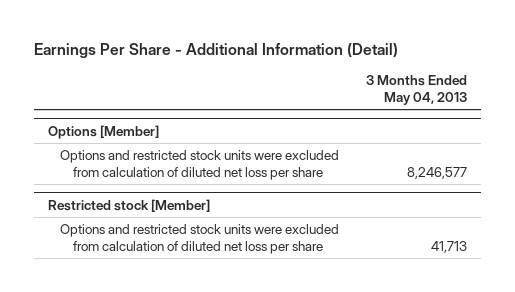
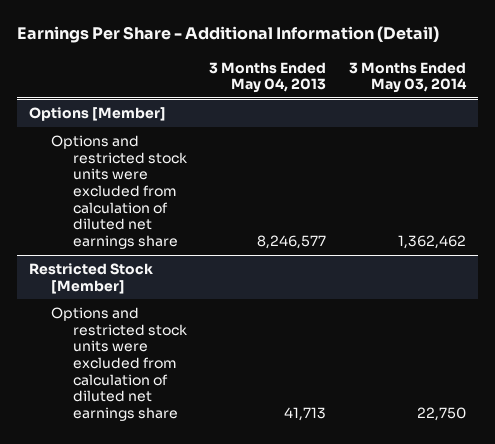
- | 3 Months Ended May 04, 2013
+ | 3 Months Ended May 04, 2013 | 3 Months Ended May 03, 2014
@ Options [Member]
- Options and restricted stock units were excluded from calculation of diluted net loss per share | 8,246,577
- Restricted stock [Member]
- Options and restricted stock units were excluded from calculation of diluted net loss per share | 41,713
@ Options [Member]
+ Options and restricted stock units were excluded from calculation of diluted net earnings share | 8,246,577 | 1,362,462
+ Restricted Stock [Member]
+ Options and restricted stock units were excluded from calculation of diluted net earnings share | 41,713 | 22,750

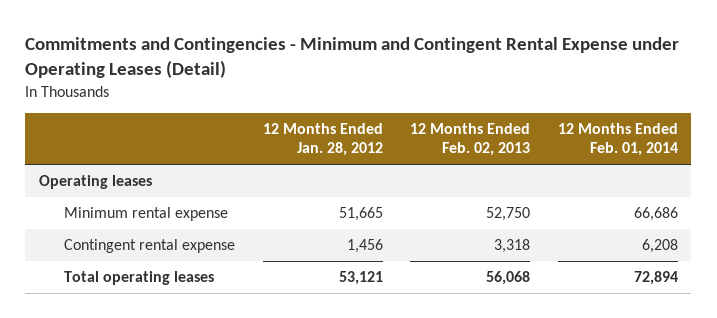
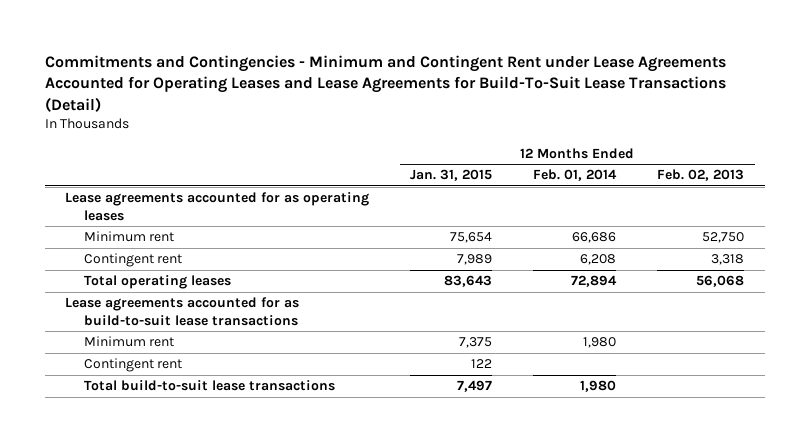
- Commitments and Contingencies - Minimum and Contingent Rental Expense under Operating Leases (Detail)
+ Commitments and Contingencies - Minimum and Contingent Rent under Lease Agreements Accounted for Operating Leases and Lease Agreements for Build-To-Suit Lease Transactions (Detail)
- | 12 Months Ended Jan. 28, 2012 | 12 Months Ended Feb. 02, 2013 | 12 Months Ended Feb. 01, 2014
+ | 12 Months Ended Jan. 31, 2015 | 12 Months Ended Feb. 01, 2014 | 12 Months Ended Feb. 02, 2013
- Operating leases
- Minimum rental expense | 51,665 | 52,750 | 66,686
- Contingent rental expense | 1,456 | 3,318 | 6,208
+ Lease agreements accounted for as operating leases
+ Minimum rent | 75,654 | 66,686 | 52,750
+ Contingent rent | 7,989 | 6,208 | 3,318
+ Lease agreements accounted for as build-to-suit lease transactions
+ Minimum rent | 7,375 | 1,980 |
+ Contingent rent | 122 | |
+ Total build-to-suit lease transactions | 7,497 | 1,980 |

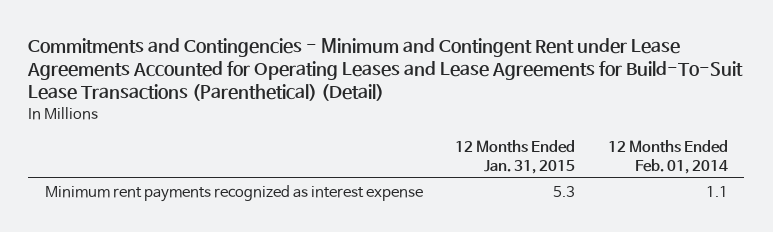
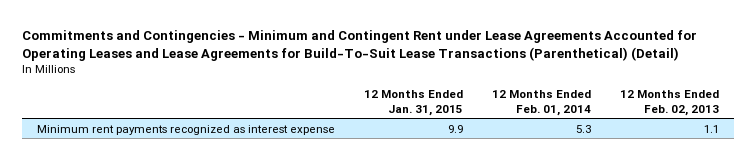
- | 12 Months Ended Jan. 31, 2015 | 12 Months Ended Feb. 01, 2014
+ | 12 Months Ended Jan. 31, 2015 | 12 Months Ended Feb. 01, 2014 | 12 Months Ended Feb. 02, 2013
- Minimum rent payments recognized as interest expense | 5.3 | 1.1
+ Minimum rent payments recognized as interest expense | 9.9 | 5.3 | 1.1

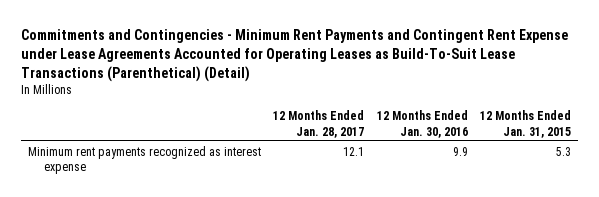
- Commitments and Contingencies - Minimum and Contingent Rent under Lease Agreements Accounted for Operating Leases and Lease Agreements for Build-To-Suit Lease Transactions (Parenthetical) (Detail)
+ Commitments and Contingencies - Minimum Rent Payments and Contingent Rent Expense under Lease Agreements Accounted for Operating Leases as Build-To-Suit Lease Transactions (Parenthetical) (Detail)
- | 12 Months Ended Jan. 31, 2015 | 12 Months Ended Feb. 01, 2014 | 12 Months Ended Feb. 02, 2013
+ | 12 Months Ended Jan. 28, 2017 | 12 Months Ended Jan. 30, 2016 | 12 Months Ended Jan. 31, 2015
- Minimum rent payments recognized as interest expense | 9.9 | 5.3 | 1.1
+ Minimum rent payments recognized as interest expense | 12.1 | 9.9 | 5.3

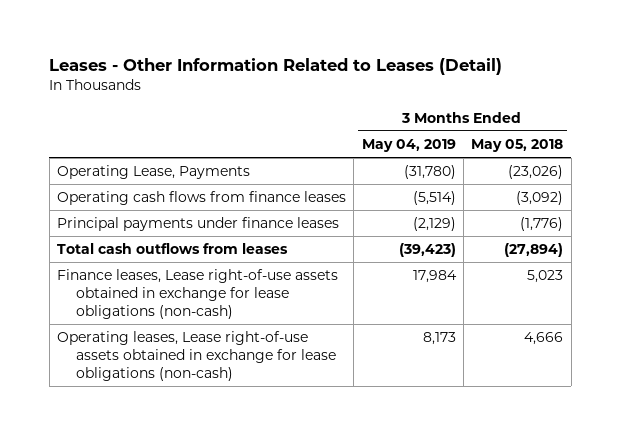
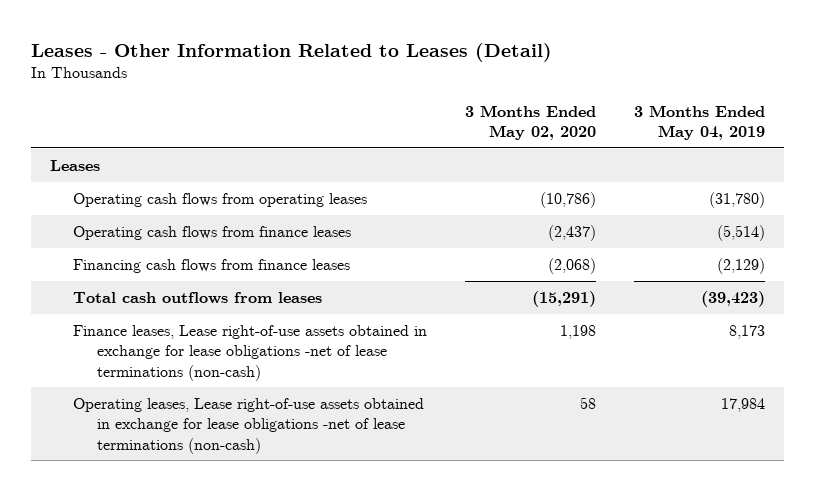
- | 3 Months Ended May 04, 2019 | 3 Months Ended May 05, 2018
+ | 3 Months Ended May 02, 2020 | 3 Months Ended May 04, 2019
- Operating Lease, Payments | (31,780) | (23,026)
+ Leases
+ Operating cash flows from operating leases | (10,786) | (31,780)
- Principal payments under finance leases | (2,129) | (1,776)
+ Financing cash flows from finance leases | (2,068) | (2,129)
- Finance leases, Lease right-of-use assets obtained in exchange for lease obligations (non-cash) | 17,984 | 5,023
- Operating leases, Lease right-of-use assets obtained in exchange for lease obligations (non-cash) | 8,173 | 4,666
+ Finance leases, Lease right-of-use assets obtained in exchange for lease obligations -net of lease terminations (non-cash) | 1,198 | 8,173
+ Operating leases, Lease right-of-use assets obtained in exchange for lease obligations -net of lease terminations (non-cash) | 58 | 17,984

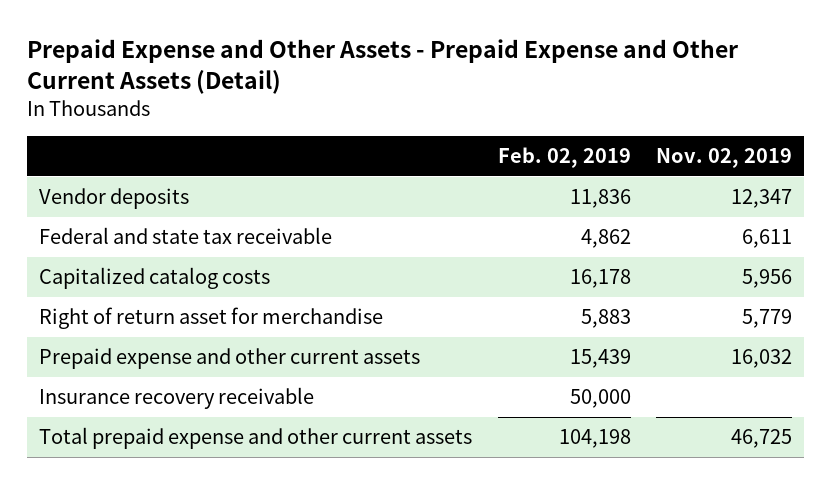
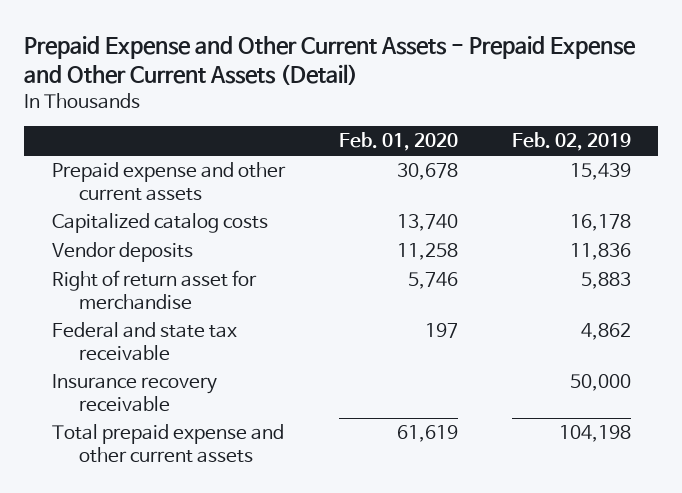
- Prepaid Expense and Other Assets - Prepaid Expense and Other Current Assets (Detail)
+ Prepaid Expense and Other Current Assets - Prepaid Expense and Other Current Assets (Detail)
- | Feb. 02, 2019 | Nov. 02, 2019
+ | Feb. 01, 2020 | Feb. 02, 2019
moved up: Prepaid expense and other current assets | 30,678 | 15,439
moved down: Vendor deposits | 11,258 | 11,836
moved down: Federal and state tax receivable | 197 | 4,862

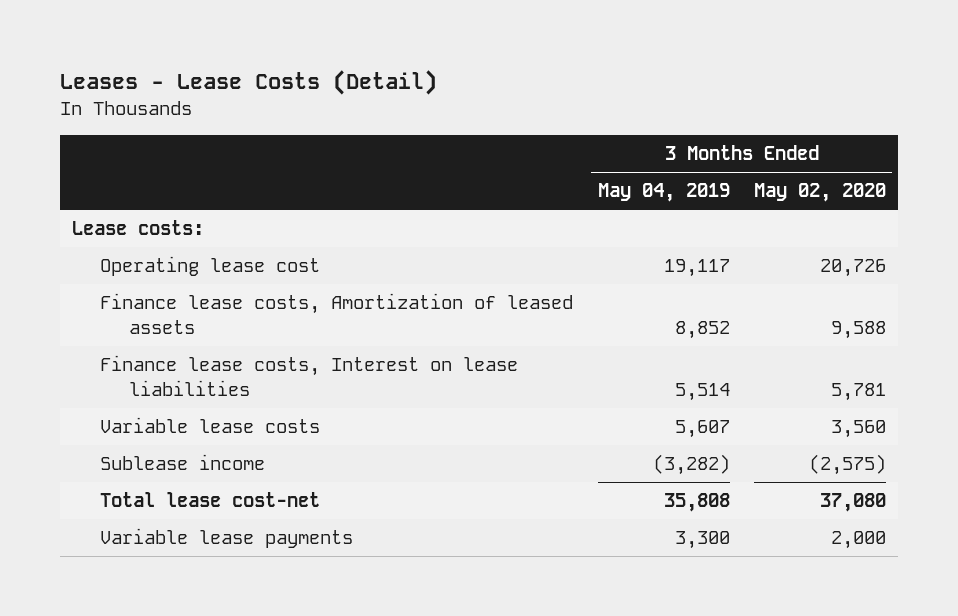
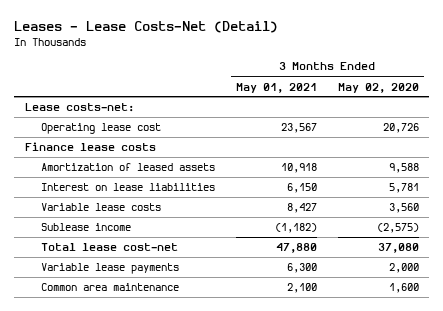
- Leases - Lease Costs (Detail)
+ Leases - Lease Costs-Net (Detail)
- | 3 Months Ended May 04, 2019 | 3 Months Ended May 02, 2020
+ | 3 Months Ended May 01, 2021 | 3 Months Ended May 02, 2020
- Lease costs:
+ Lease costs-net:
- Finance lease costs, Amortization of leased assets | 8,852 | 9,588
- Finance lease costs, Interest on lease liabilities | 5,514 | 5,781
+ Finance lease costs
+ Amortization of leased assets | 10,918 | 9,588
+ Interest on lease liabilities | 6,150 | 5,781
+ Common area maintenance | 2,100 | 1,600

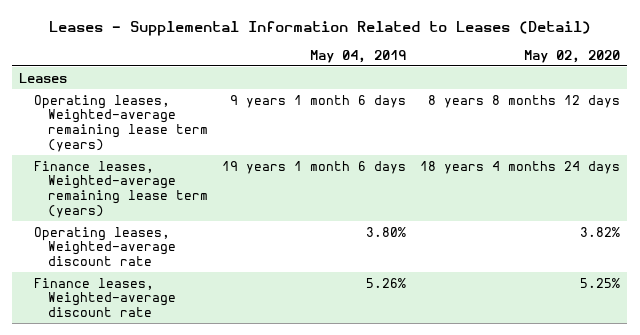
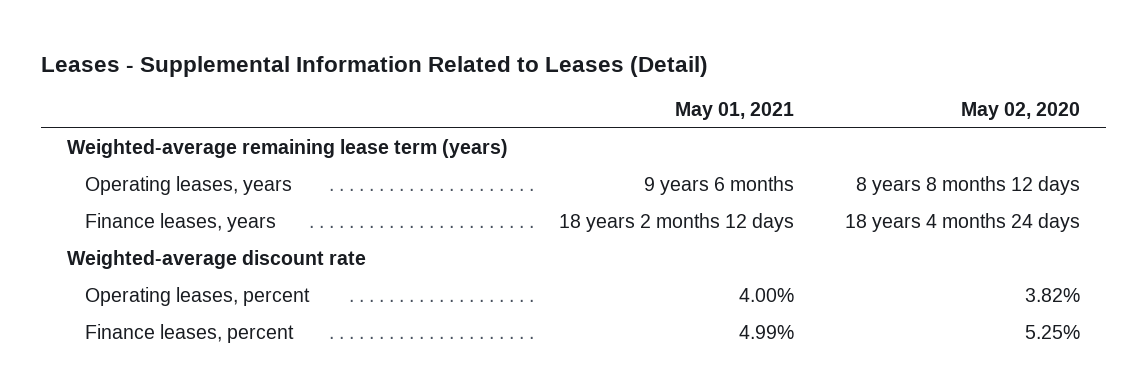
- | May 04, 2019 | May 02, 2020
+ | May 01, 2021 | May 02, 2020
- Leases
- Operating leases, Weighted-average remaining lease term (years) | 9 years 1 month 6 days | 8 years 8 months 12 days
- Finance leases, Weighted-average remaining lease term (years) | 19 years 1 month 6 days | 18 years 4 months 24 days
- Operating leases, Weighted-average discount rate | 3.80% | 3.82%
- Finance leases, Weighted-average discount rate | 5.26% | 5.25%
+ Weighted-average remaining lease term (years)
+ Operating leases, years | 9 years 6 months | 8 years 8 months 12 days
+ Finance leases, years | 18 years 2 months 12 days | 18 years 4 months 24 days
+ Weighted-average discount rate
+ Operating leases, percent | 4.00% | 3.82%
+ Finance leases, percent | 4.99% | 5.25%

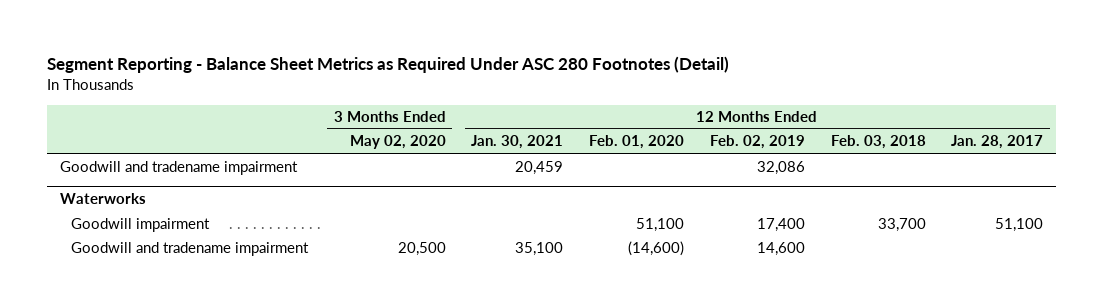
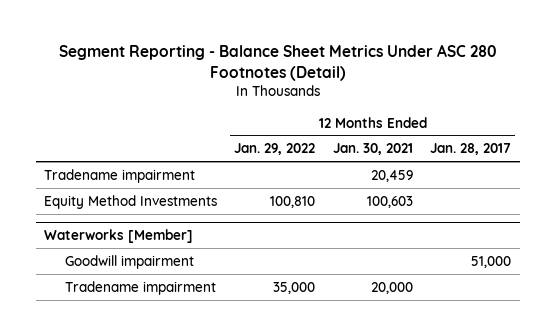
- Segment Reporting - Balance Sheet Metrics as Required Under ASC 280 Footnotes (Detail)
+ Segment Reporting - Balance Sheet Metrics Under ASC 280 Footnotes (Detail)
- | 3 Months Ended May 02, 2020 | 12 Months Ended Jan. 30, 2021 | 12 Months Ended Feb. 01, 2020 | 12 Months Ended Feb. 02, 2019 | 12 Months Ended Feb. 03, 2018 | 12 Months Ended Jan. 28, 2017
+ | 12 Months Ended Jan. 29, 2022 | 12 Months Ended Jan. 30, 2021 | 12 Months Ended Jan. 28, 2017
- Goodwill and tradename impairment | | 20,459 | | 32,086 | |
- Waterworks
- Goodwill impairment | | | 51,100 | 17,400 | 33,700 | 51,100
- Goodwill and tradename impairment | 20,500 | 35,100 | (14,600) | 14,600 | |
+ Tradename impairment | | 20,459 |
+ Equity Method Investments | 100,810 | 100,603 |
+ Waterworks [Member]
+ Goodwill impairment | | | 51,000
+ Tradename impairment | 35,000 | 20,000 |

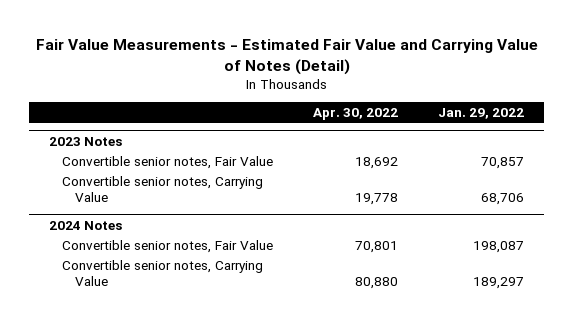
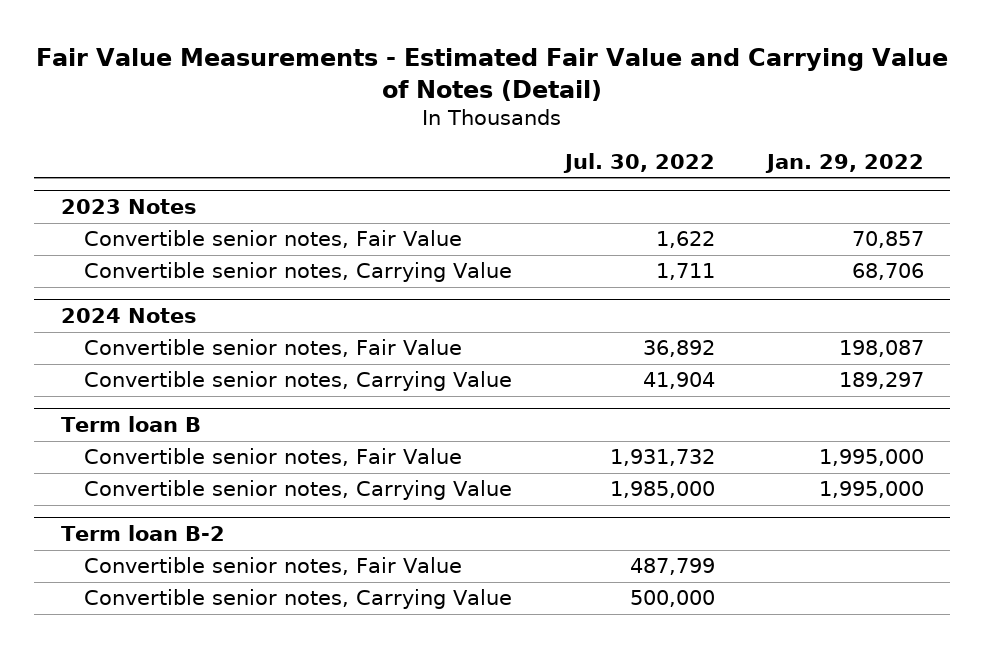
- | Apr. 30, 2022 | Jan. 29, 2022
+ | Jul. 30, 2022 | Jan. 29, 2022
+ Term loan B
+ Convertible senior notes, Fair Value | 1,931,732 | 1,995,000
+ Convertible senior notes, Carrying Value | 1,985,000 | 1,995,000
+ Term loan B-2
+ Convertible senior notes, Fair Value | 487,799 |
+ Convertible senior notes, Carrying Value | 500,000 |

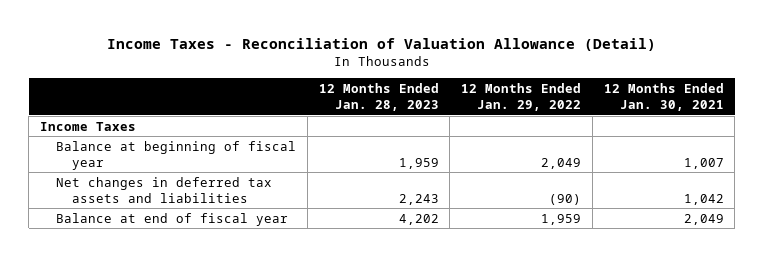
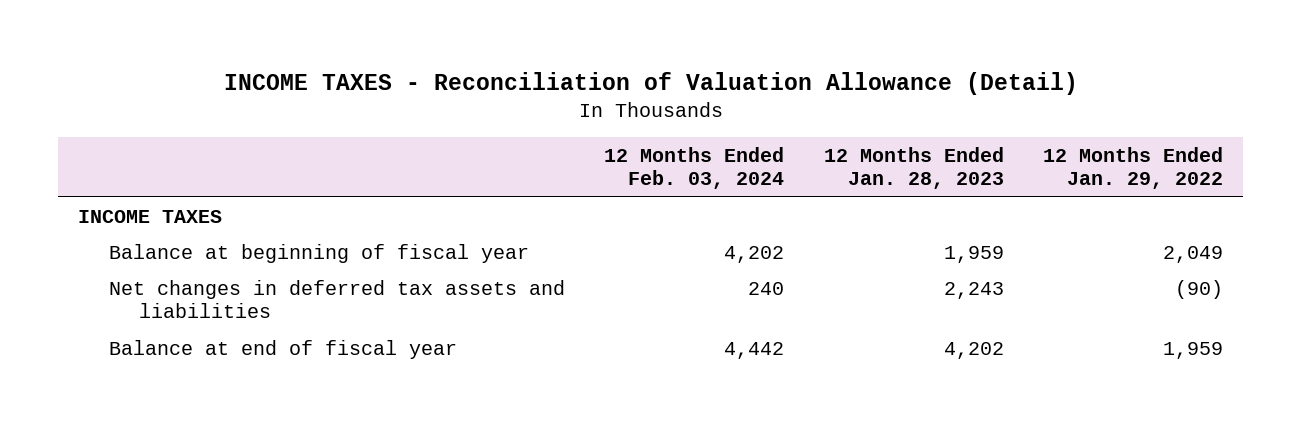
- Income Taxes - Reconciliation of Valuation Allowance (Detail)
+ INCOME TAXES - Reconciliation of Valuation Allowance (Detail)
- | 12 Months Ended Jan. 28, 2023 | 12 Months Ended Jan. 29, 2022 | 12 Months Ended Jan. 30, 2021
+ | 12 Months Ended Feb. 03, 2024 | 12 Months Ended Jan. 28, 2023 | 12 Months Ended Jan. 29, 2022
- Income Taxes
+ INCOME TAXES

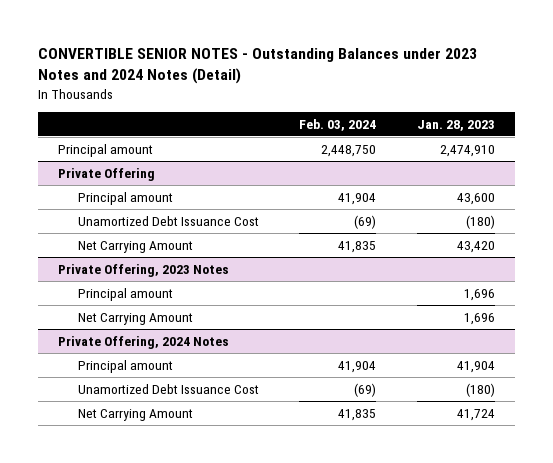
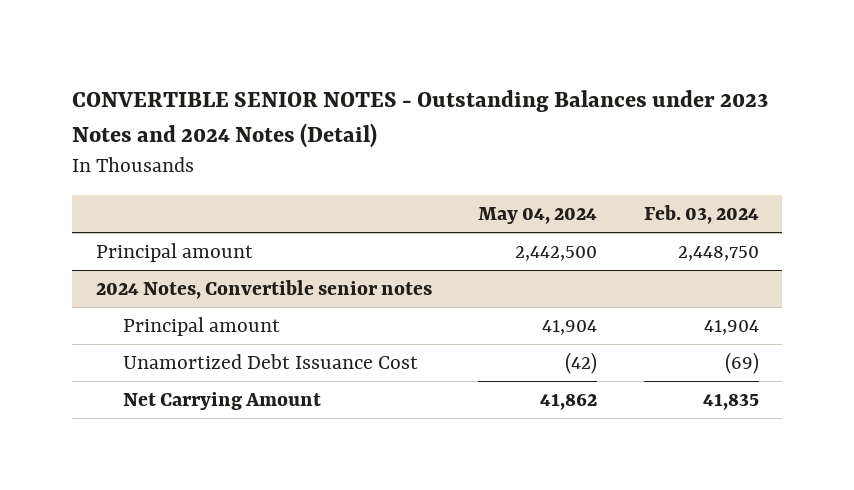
- | Feb. 03, 2024 | Jan. 28, 2023
+ | May 04, 2024 | Feb. 03, 2024
- Private Offering
- Principal amount | 41,904 | 43,600
- Unamortized Debt Issuance Cost | (69) | (180)
- Net Carrying Amount | 41,835 | 43,420
- Private Offering, 2023 Notes
- Principal amount | | 1,696
- Net Carrying Amount | | 1,696
- Private Offering, 2024 Notes
+ 2024 Notes, Convertible senior notes

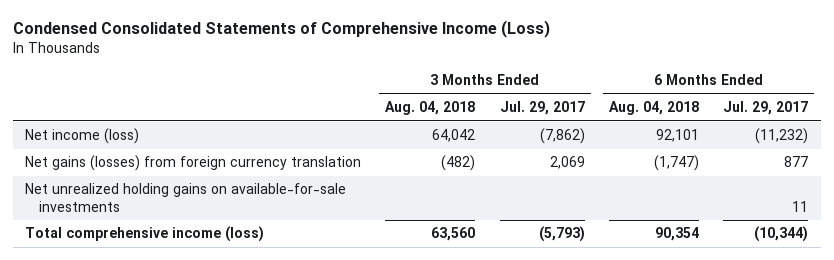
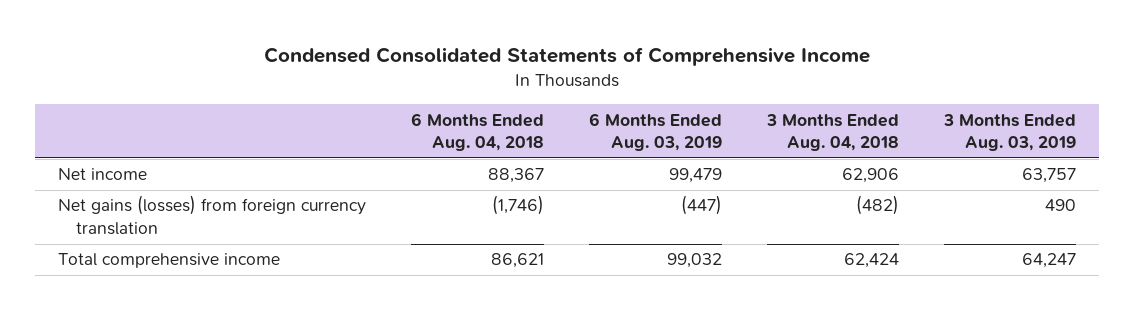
- Condensed Consolidated Statements of Comprehensive Income (Loss)
+ Condensed Consolidated Statements of Comprehensive Income
- | 3 Months Ended Aug. 04, 2018 | 3 Months Ended Jul. 29, 2017 | 6 Months Ended Aug. 04, 2018 | 6 Months Ended Jul. 29, 2017
+ | 6 Months Ended Aug. 04, 2018 | 6 Months Ended Aug. 03, 2019 | 3 Months Ended Aug. 04, 2018 | 3 Months Ended Aug. 03, 2019
- Net income (loss) | 64,042 | (7,862) | 92,101 | (11,232)
- Net gains (losses) from foreign currency translation | (482) | 2,069 | (1,747) | 877
- Net unrealized holding gains on available-for-sale investments | | | | 11
- Total comprehensive income (loss) | 63,560 | (5,793) | 90,354 | (10,344)
+ Net income | 88,367 | 99,479 | 62,906 | 63,757
+ Net gains (losses) from foreign currency translation | (1,746) | (447) | (482) | 490
+ Total comprehensive income | 86,621 | 99,032 | 62,424 | 64,247

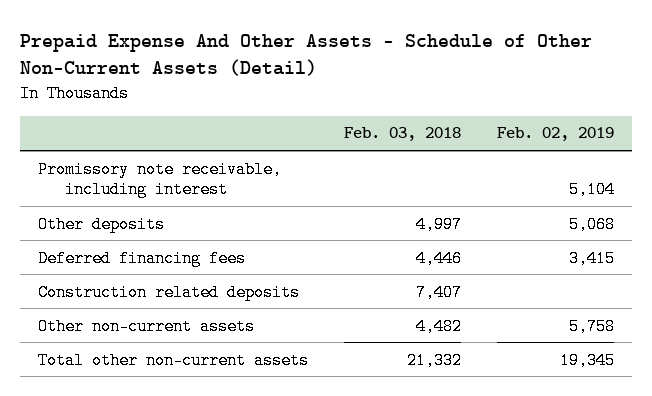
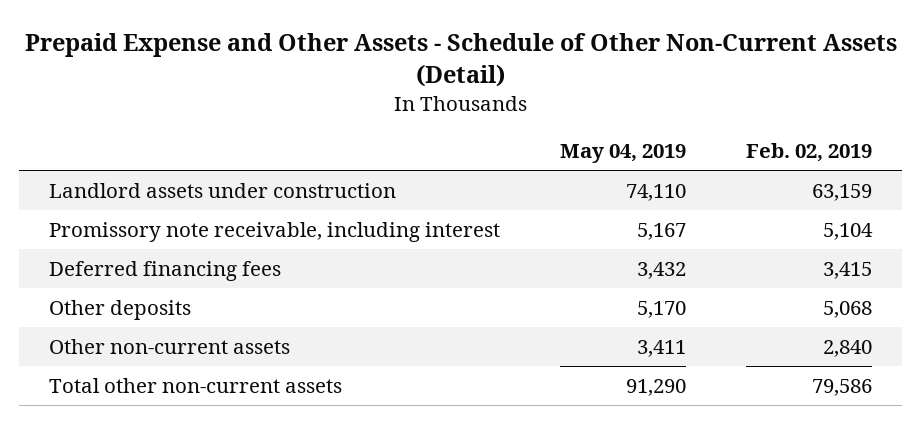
- Prepaid Expense And Other Assets - Schedule of Other Non-Current Assets (Detail)
+ Prepaid Expense and Other Assets - Schedule of Other Non-Current Assets (Detail)
- | Feb. 03, 2018 | Feb. 02, 2019
+ | May 04, 2019 | Feb. 02, 2019
+ Landlord assets under construction | 74,110 | 63,159
- Construction related deposits | 7,407 |
- Other non-current assets | 4,482 | 5,758
- Total other non-current assets | 21,332 | 19,345
moved down: Other deposits | 5,170 | 5,068
+ Other non-current assets | 3,411 | 2,840
+ Total other non-current assets | 91,290 | 79,586

